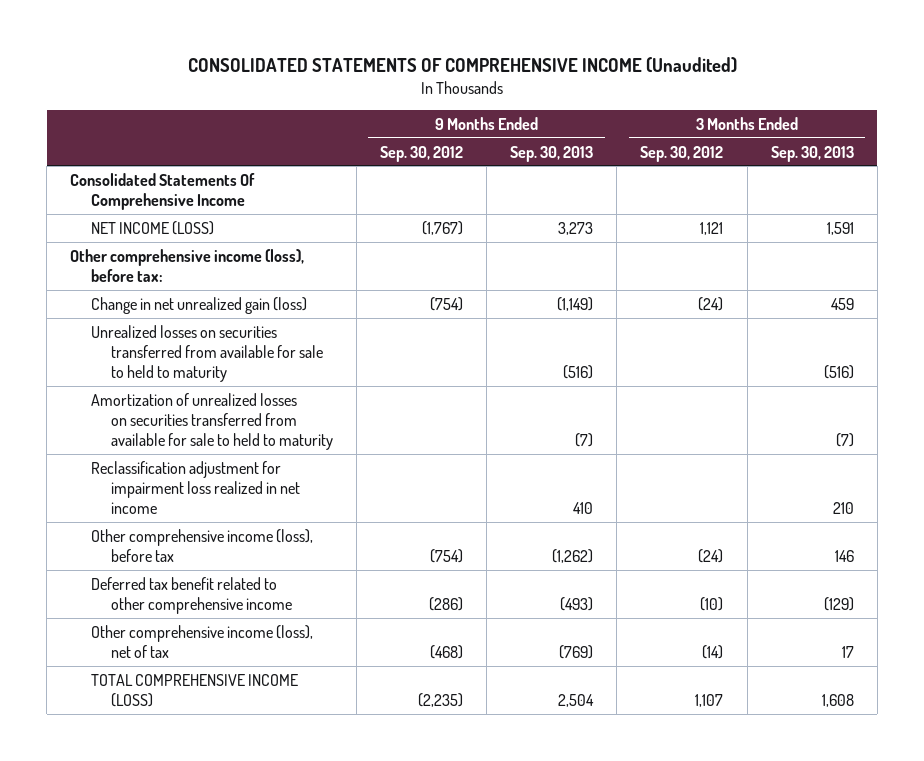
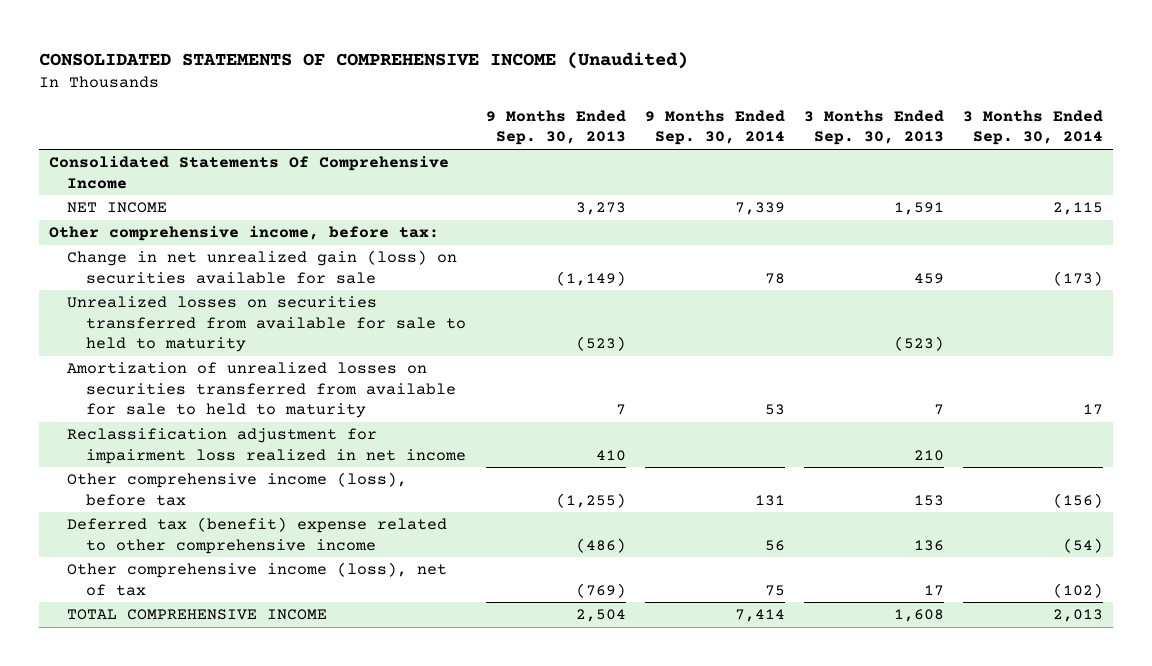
- | 9 Months Ended Sep. 30, 2012 | 9 Months Ended Sep. 30, 2013 | 3 Months Ended Sep. 30, 2012 | 3 Months Ended Sep. 30, 2013
+ | 9 Months Ended Sep. 30, 2013 | 9 Months Ended Sep. 30, 2014 | 3 Months Ended Sep. 30, 2013 | 3 Months Ended Sep. 30, 2014
- NET INCOME (LOSS) | (1,767) | 3,273 | 1,121 | 1,591
- Other comprehensive income (loss), before tax:
- Change in net unrealized gain (loss) | (754) | (1,149) | (24) | 459
- Unrealized losses on securities transferred from available for sale to held to maturity | | (516) | | (516)
- Amortization of unrealized losses on securities transferred from available for sale to held to maturity | | (7) | | (7)
+ NET INCOME | 3,273 | 7,339 | 1,591 | 2,115
+ Other comprehensive income, before tax:
+ Change in net unrealized gain (loss) on securities available for sale | (1,149) | 78 | 459 | (173)
+ Unrealized losses on securities transferred from available for sale to held to maturity | (523) | | (523) |
+ Amortization of unrealized losses on securities transferred from available for sale to held to maturity | 7 | 53 | 7 | 17
- Other comprehensive income (loss), before tax | (754) | (1,262) | (24) | 146
- Deferred tax benefit related to other comprehensive income | (286) | (493) | (10) | (129)
+ Other comprehensive income (loss), before tax | (1,255) | 131 | 153 | (156)
+ Deferred tax (benefit) expense related to other comprehensive income | (486) | 56 | 136 | (54)
- TOTAL COMPREHENSIVE INCOME (LOSS) | (2,235) | 2,504 | 1,107 | 1,608
+ TOTAL COMPREHENSIVE INCOME | 2,504 | 7,414 | 1,608 | 2,013

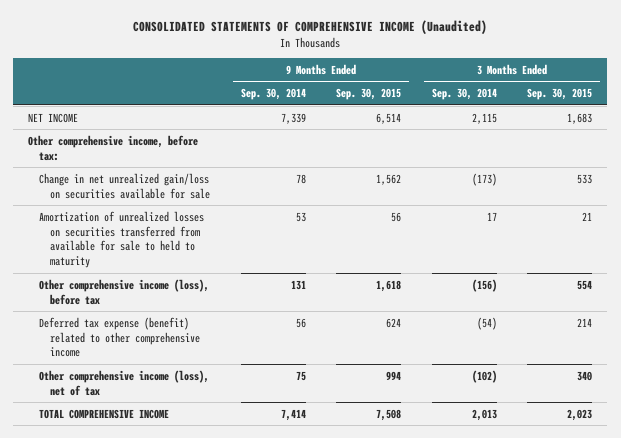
- | 9 Months Ended Sep. 30, 2013 | 9 Months Ended Sep. 30, 2014 | 3 Months Ended Sep. 30, 2013 | 3 Months Ended Sep. 30, 2014
+ | 9 Months Ended Sep. 30, 2014 | 9 Months Ended Sep. 30, 2015 | 3 Months Ended Sep. 30, 2014 | 3 Months Ended Sep. 30, 2015
- Consolidated Statements Of Comprehensive Income
- Change in net unrealized gain (loss) on securities available for sale | (1,149) | 78 | 459 | (173)
- Unrealized losses on securities transferred from available for sale to held to maturity | (523) | | (523) |
+ Change in net unrealized gain/loss on securities available for sale | 78 | 1,562 | (173) | 533
- Reclassification adjustment for impairment loss realized in net income | 410 | | 210 |
- Deferred tax (benefit) expense related to other comprehensive income | (486) | 56 | 136 | (54)
+ Deferred tax expense (benefit) related to other comprehensive income | 56 | 624 | (54) | 214

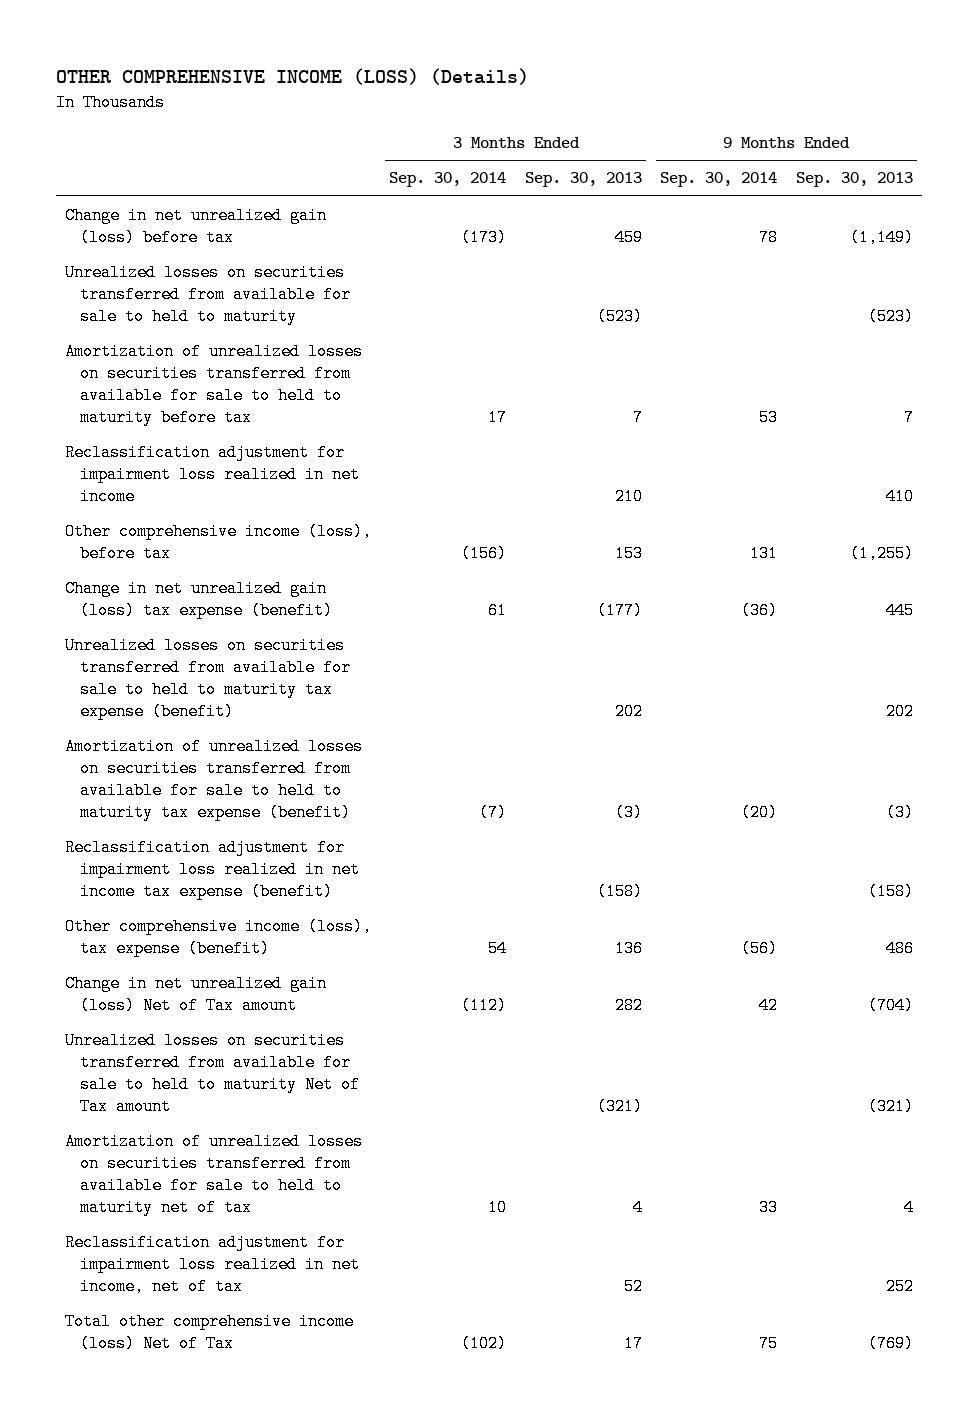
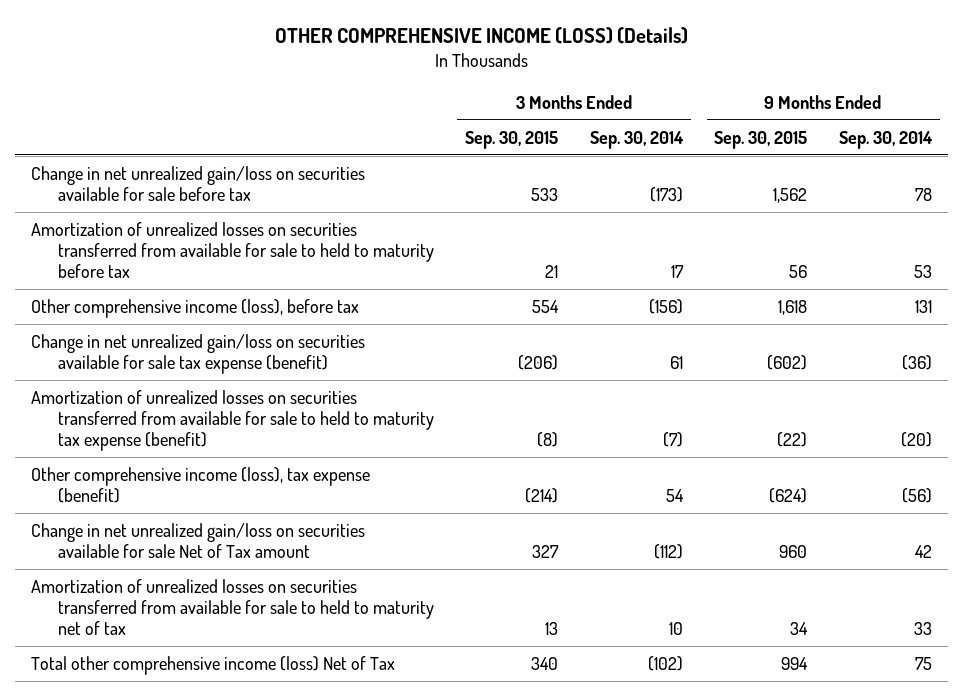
- | 3 Months Ended Sep. 30, 2014 | 3 Months Ended Sep. 30, 2013 | 9 Months Ended Sep. 30, 2014 | 9 Months Ended Sep. 30, 2013
+ | 3 Months Ended Sep. 30, 2015 | 3 Months Ended Sep. 30, 2014 | 9 Months Ended Sep. 30, 2015 | 9 Months Ended Sep. 30, 2014
- Change in net unrealized gain (loss) before tax | (173) | 459 | 78 | (1,149)
- Unrealized losses on securities transferred from available for sale to held to maturity | | (523) | | (523)
+ Change in net unrealized gain/loss on securities available for sale before tax | 533 | (173) | 1,562 | 78
- Reclassification adjustment for impairment loss realized in net income | | 210 | | 410
- Change in net unrealized gain (loss) tax expense (benefit) | 61 | (177) | (36) | 445
- Unrealized losses on securities transferred from available for sale to held to maturity tax expense (benefit) | | 202 | | 202
+ Change in net unrealized gain/loss on securities available for sale tax expense (benefit) | (206) | 61 | (602) | (36)
- Reclassification adjustment for impairment loss realized in net income tax expense (benefit) | | (158) | | (158)
- Change in net unrealized gain (loss) Net of Tax amount | (112) | 282 | 42 | (704)
- Unrealized losses on securities transferred from available for sale to held to maturity Net of Tax amount | | (321) | | (321)
+ Change in net unrealized gain/loss on securities available for sale Net of Tax amount | 327 | (112) | 960 | 42
- Reclassification adjustment for impairment loss realized in net income, net of tax | | 52 | | 252

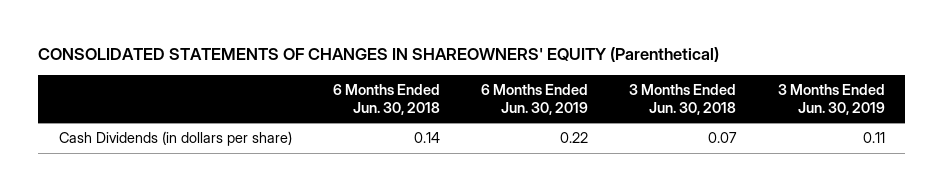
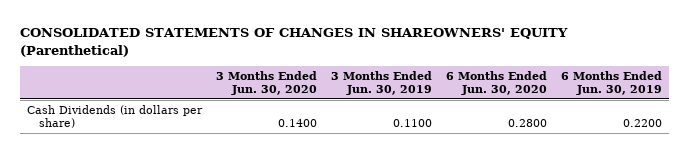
- | 6 Months Ended Jun. 30, 2018 | 6 Months Ended Jun. 30, 2019 | 3 Months Ended Jun. 30, 2018 | 3 Months Ended Jun. 30, 2019
+ | 3 Months Ended Jun. 30, 2020 | 3 Months Ended Jun. 30, 2019 | 6 Months Ended Jun. 30, 2020 | 6 Months Ended Jun. 30, 2019
- Cash Dividends (in dollars per share) | 0.14 | 0.22 | 0.07 | 0.11
+ Cash Dividends (in dollars per share) | 0.1400 | 0.1100 | 0.2800 | 0.2200

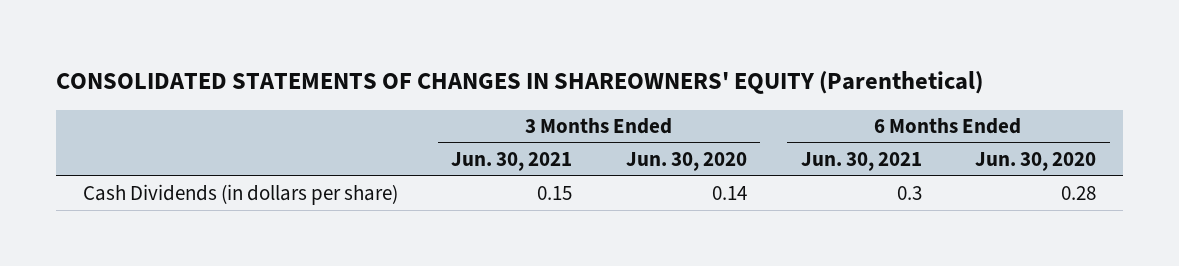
- | 3 Months Ended Jun. 30, 2020 | 3 Months Ended Jun. 30, 2019 | 6 Months Ended Jun. 30, 2020 | 6 Months Ended Jun. 30, 2019
+ | 3 Months Ended Jun. 30, 2021 | 3 Months Ended Jun. 30, 2020 | 6 Months Ended Jun. 30, 2021 | 6 Months Ended Jun. 30, 2020
- Cash Dividends (in dollars per share) | 0.1400 | 0.1100 | 0.2800 | 0.2200
+ Cash Dividends (in dollars per share) | 0.15 | 0.14 | 0.3 | 0.28

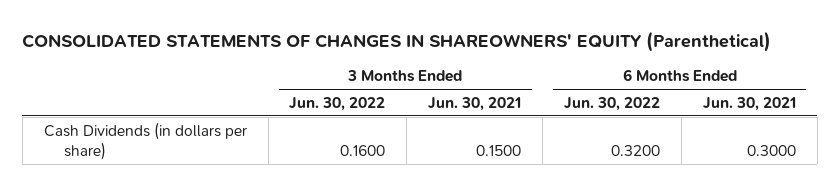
- | 3 Months Ended Jun. 30, 2021 | 3 Months Ended Jun. 30, 2020 | 6 Months Ended Jun. 30, 2021 | 6 Months Ended Jun. 30, 2020
+ | 3 Months Ended Jun. 30, 2022 | 3 Months Ended Jun. 30, 2021 | 6 Months Ended Jun. 30, 2022 | 6 Months Ended Jun. 30, 2021
- Cash Dividends (in dollars per share) | 0.15 | 0.14 | 0.3 | 0.28
+ Cash Dividends (in dollars per share) | 0.1600 | 0.1500 | 0.3200 | 0.3000

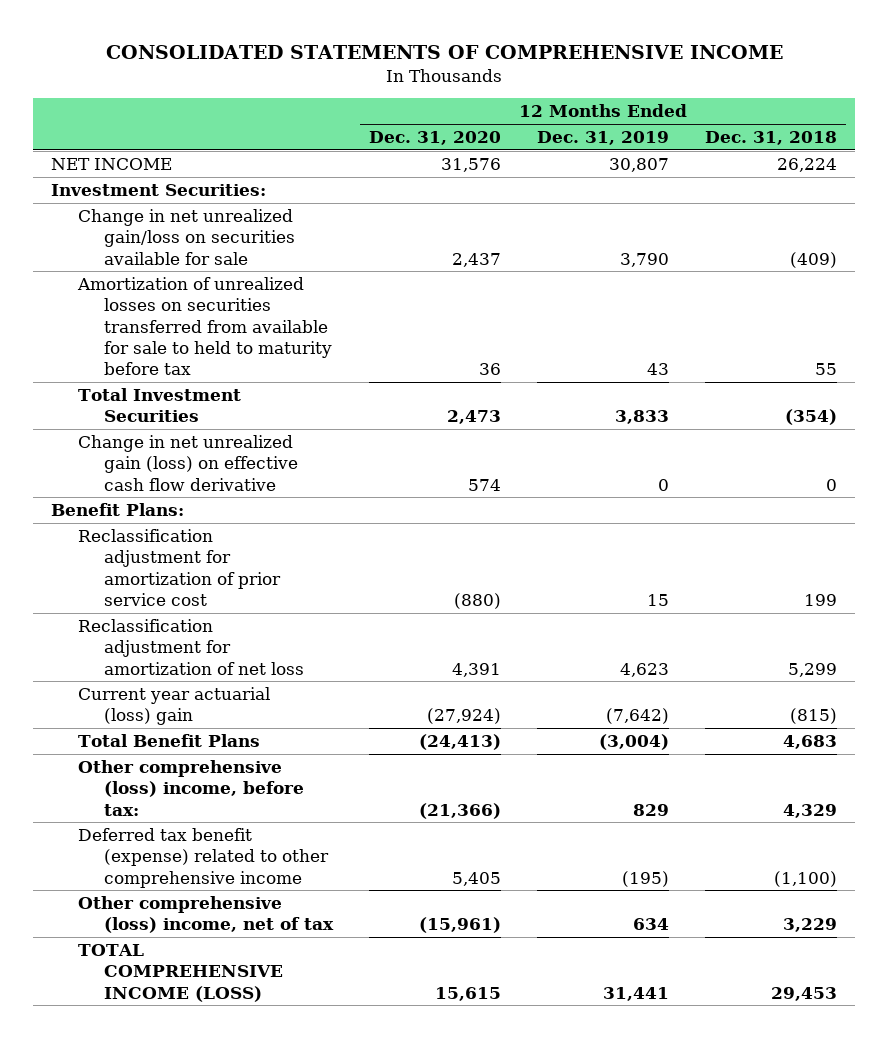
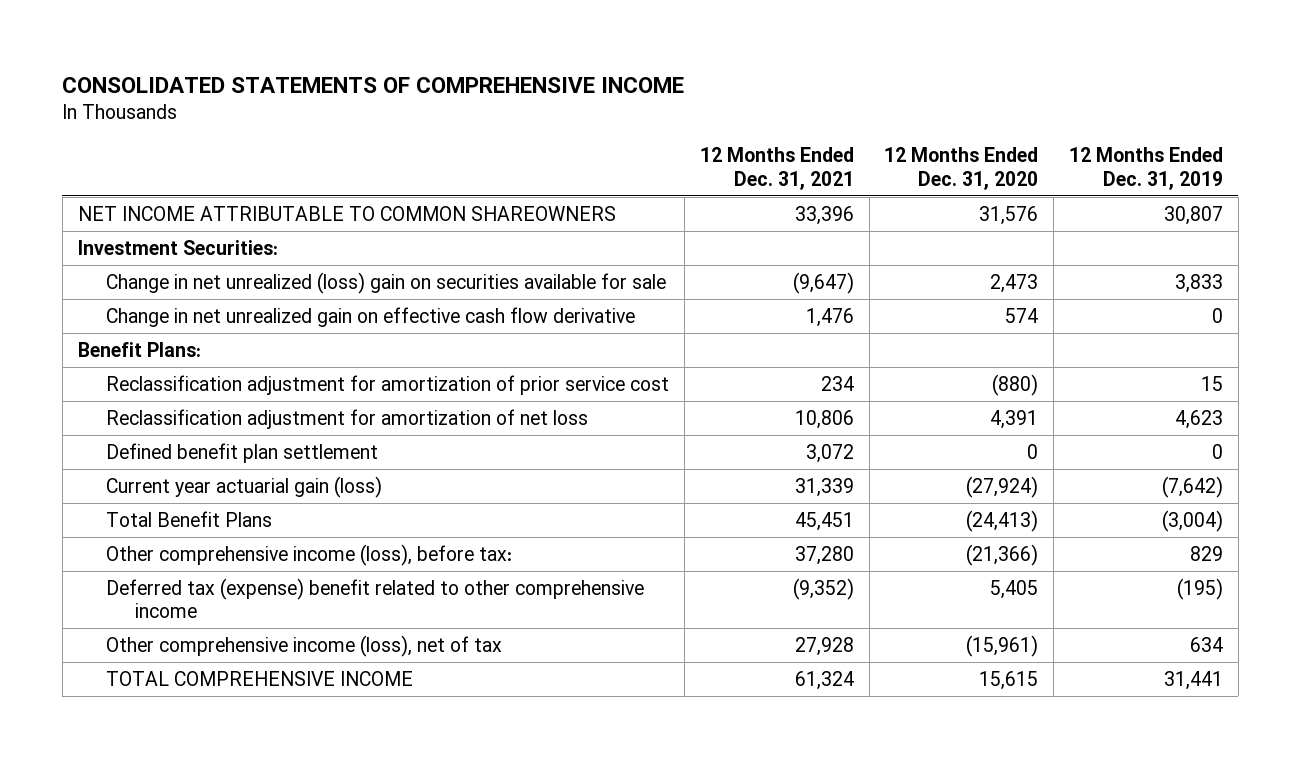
- | 12 Months Ended Dec. 31, 2020 | 12 Months Ended Dec. 31, 2019 | 12 Months Ended Dec. 31, 2018
+ | 12 Months Ended Dec. 31, 2021 | 12 Months Ended Dec. 31, 2020 | 12 Months Ended Dec. 31, 2019
- NET INCOME | 31,576 | 30,807 | 26,224
+ NET INCOME ATTRIBUTABLE TO COMMON SHAREOWNERS | 33,396 | 31,576 | 30,807
- Change in net unrealized gain/loss on securities available for sale | 2,437 | 3,790 | (409)
- Amortization of unrealized losses on securities transferred from available for sale to held to maturity before tax | 36 | 43 | 55
- Total Investment Securities | 2,473 | 3,833 | (354)
- Change in net unrealized gain (loss) on effective cash flow derivative | 574 | 0 | 0
+ Change in net unrealized (loss) gain on securities available for sale | (9,647) | 2,473 | 3,833
+ Change in net unrealized gain on effective cash flow derivative | 1,476 | 574 | 0
- Current year actuarial (loss) gain | (27,924) | (7,642) | (815)
+ Defined benefit plan settlement | 3,072 | 0 | 0
+ Current year actuarial gain (loss) | 31,339 | (27,924) | (7,642)
- Other comprehensive (loss) income, before tax: | (21,366) | 829 | 4,329
- Deferred tax benefit (expense) related to other comprehensive income | 5,405 | (195) | (1,100)
- Other comprehensive (loss) income, net of tax | (15,961) | 634 | 3,229
- TOTAL COMPREHENSIVE INCOME (LOSS) | 15,615 | 31,441 | 29,453
+ Other comprehensive income (loss), before tax: | 37,280 | (21,366) | 829
+ Deferred tax (expense) benefit related to other comprehensive income | (9,352) | 5,405 | (195)
+ Other comprehensive income (loss), net of tax | 27,928 | (15,961) | 634
+ TOTAL COMPREHENSIVE INCOME | 61,324 | 15,615 | 31,441

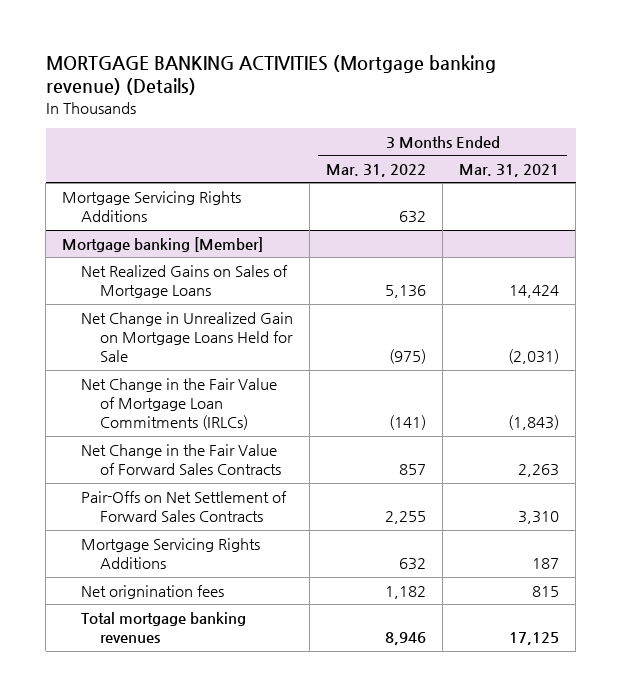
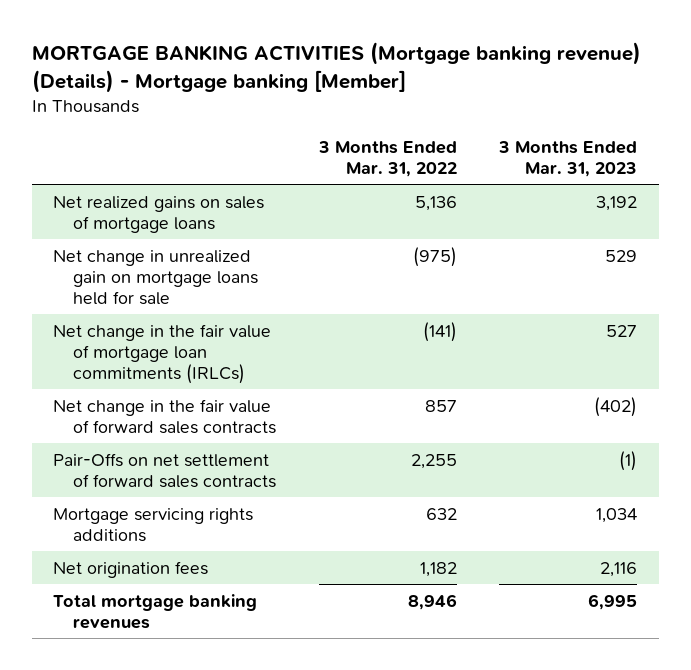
- MORTGAGE BANKING ACTIVITIES (Mortgage banking revenue) (Details)
+ MORTGAGE BANKING ACTIVITIES (Mortgage banking revenue) (Details) - Mortgage banking [Member]
- | 3 Months Ended Mar. 31, 2022 | 3 Months Ended Mar. 31, 2021
+ | 3 Months Ended Mar. 31, 2022 | 3 Months Ended Mar. 31, 2023
- Mortgage Servicing Rights Additions | 632 |
- Mortgage banking [Member]
- Net Realized Gains on Sales of Mortgage Loans | 5,136 | 14,424
- Net Change in Unrealized Gain on Mortgage Loans Held for Sale | (975) | (2,031)
- Net Change in the Fair Value of Mortgage Loan Commitments (IRLCs) | (141) | (1,843)
- Net Change in the Fair Value of Forward Sales Contracts | 857 | 2,263
- Pair-Offs on Net Settlement of Forward Sales Contracts | 2,255 | 3,310
- Mortgage Servicing Rights Additions | 632 | 187
- Net orignination fees | 1,182 | 815
+ Net realized gains on sales of mortgage loans | 5,136 | 3,192
+ Net change in unrealized gain on mortgage loans held for sale | (975) | 529
+ Net change in the fair value of mortgage loan commitments (IRLCs) | (141) | 527
+ Net change in the fair value of forward sales contracts | 857 | (402)
+ Pair-Offs on net settlement of forward sales contracts | 2,255 | (1)
+ Mortgage servicing rights additions | 632 | 1,034
+ Net origination fees | 1,182 | 2,116

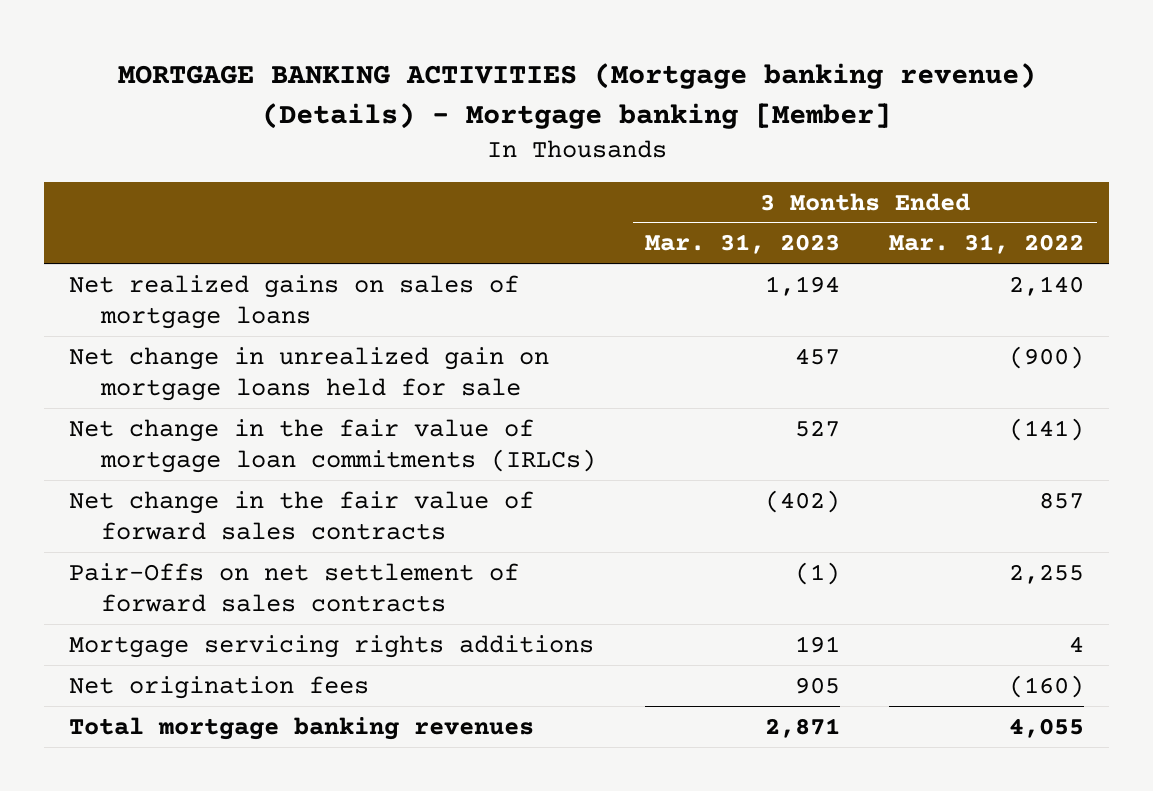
- | 3 Months Ended Mar. 31, 2022 | 3 Months Ended Mar. 31, 2023
+ | 3 Months Ended Mar. 31, 2023 | 3 Months Ended Mar. 31, 2022
- Net realized gains on sales of mortgage loans | 5,136 | 3,192
- Net change in unrealized gain on mortgage loans held for sale | (975) | 529
+ Net realized gains on sales of mortgage loans | 1,194 | 2,140
+ Net change in unrealized gain on mortgage loans held for sale | 457 | (900)
- Mortgage servicing rights additions | 632 | 1,034
- Net origination fees | 1,182 | 2,116
- Total mortgage banking revenues | 8,946 | 6,995
+ Mortgage servicing rights additions | 191 | 4
+ Net origination fees | 905 | (160)
+ Total mortgage banking revenues | 2,871 | 4,055

